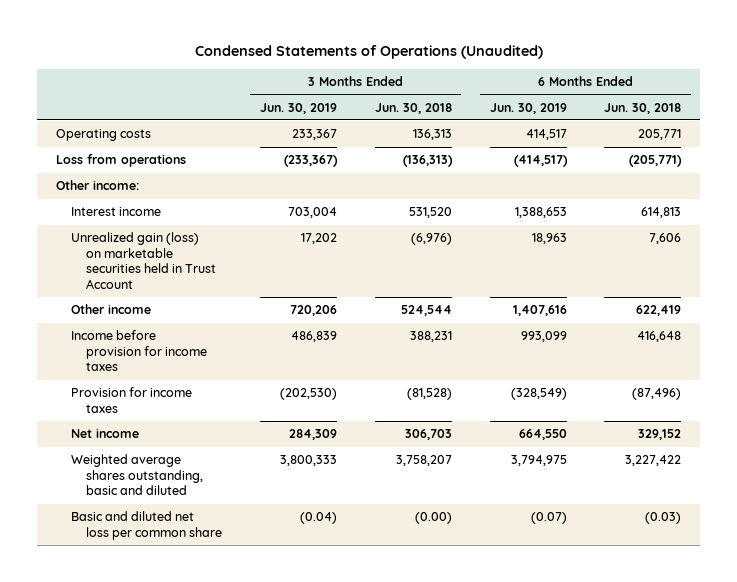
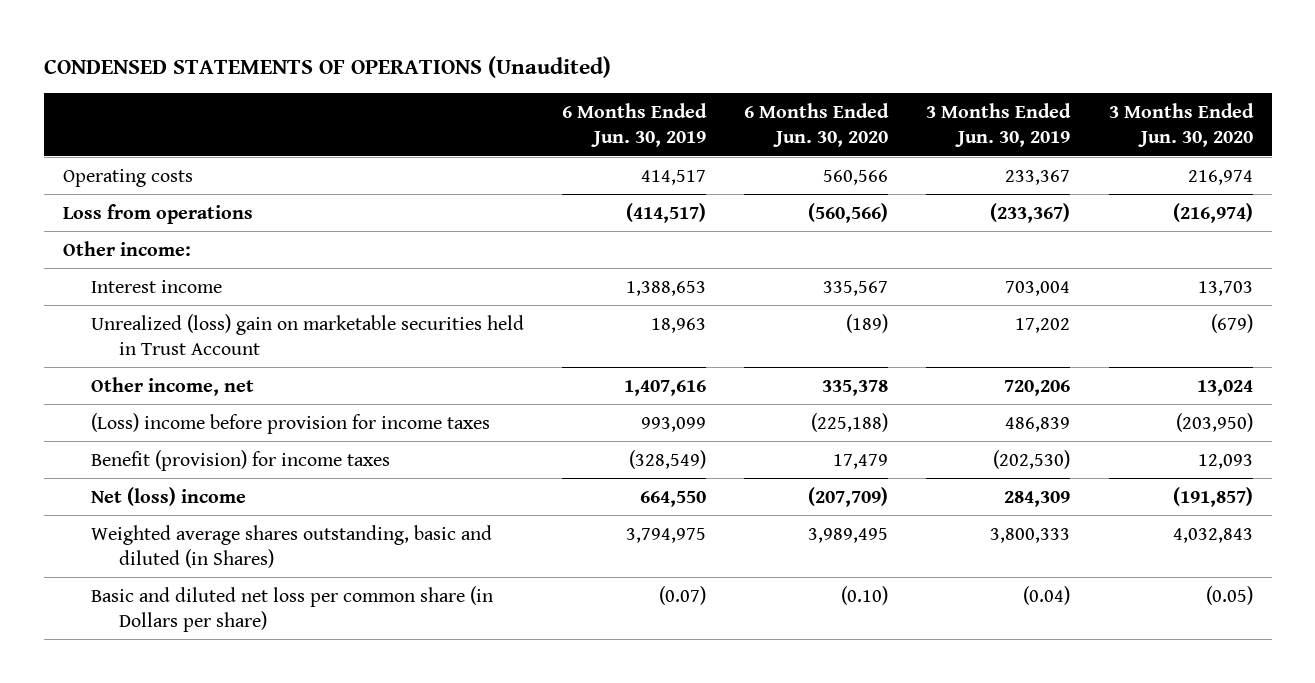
- Condensed Statements of Operations (Unaudited)
+ CONDENSED STATEMENTS OF OPERATIONS (Unaudited)
- | 3 Months Ended Jun. 30, 2019 | 3 Months Ended Jun. 30, 2018 | 6 Months Ended Jun. 30, 2019 | 6 Months Ended Jun. 30, 2018
+ | 6 Months Ended Jun. 30, 2019 | 6 Months Ended Jun. 30, 2020 | 3 Months Ended Jun. 30, 2019 | 3 Months Ended Jun. 30, 2020
- Unrealized gain (loss) on marketable securities held in Trust Account | 17,202 | (6,976) | 18,963 | 7,606
- Other income | 720,206 | 524,544 | 1,407,616 | 622,419
- Income before provision for income taxes | 486,839 | 388,231 | 993,099 | 416,648
- Provision for income taxes | (202,530) | (81,528) | (328,549) | (87,496)
- Net income | 284,309 | 306,703 | 664,550 | 329,152
- Weighted average shares outstanding, basic and diluted | 3,800,333 | 3,758,207 | 3,794,975 | 3,227,422
- Basic and diluted net loss per common share | (0.04) | (0.00) | (0.07) | (0.03)
+ Unrealized (loss) gain on marketable securities held in Trust Account | 18,963 | (189) | 17,202 | (679)
+ Other income, net | 1,407,616 | 335,378 | 720,206 | 13,024
+ (Loss) income before provision for income taxes | 993,099 | (225,188) | 486,839 | (203,950)
+ Benefit (provision) for income taxes | (328,549) | 17,479 | (202,530) | 12,093
+ Net (loss) income | 664,550 | (207,709) | 284,309 | (191,857)
+ Weighted average shares outstanding, basic and diluted (in Shares) | 3,794,975 | 3,989,495 | 3,800,333 | 4,032,843
+ Basic and diluted net loss per common share (in Dollars per share) | (0.07) | (0.10) | (0.04) | (0.05)

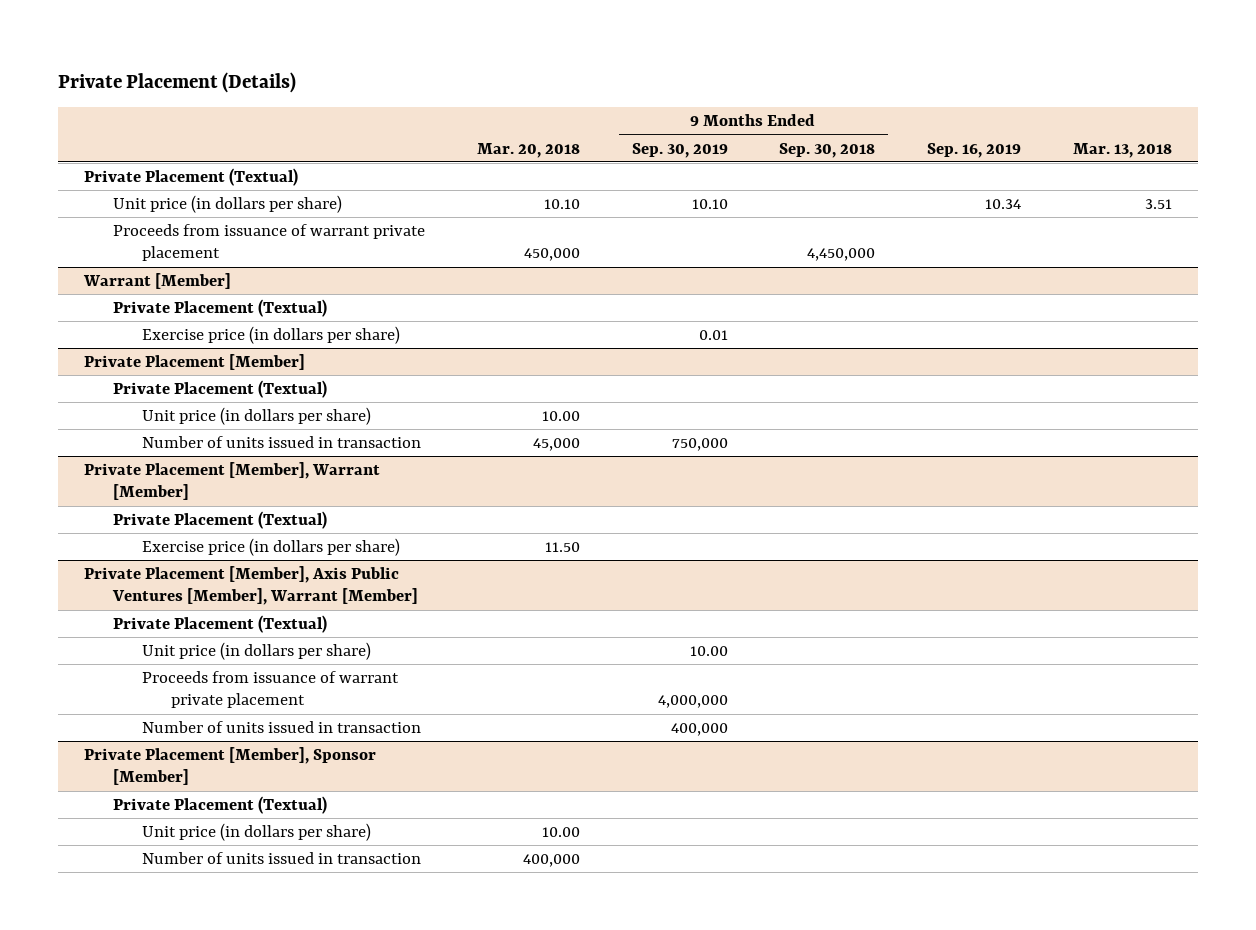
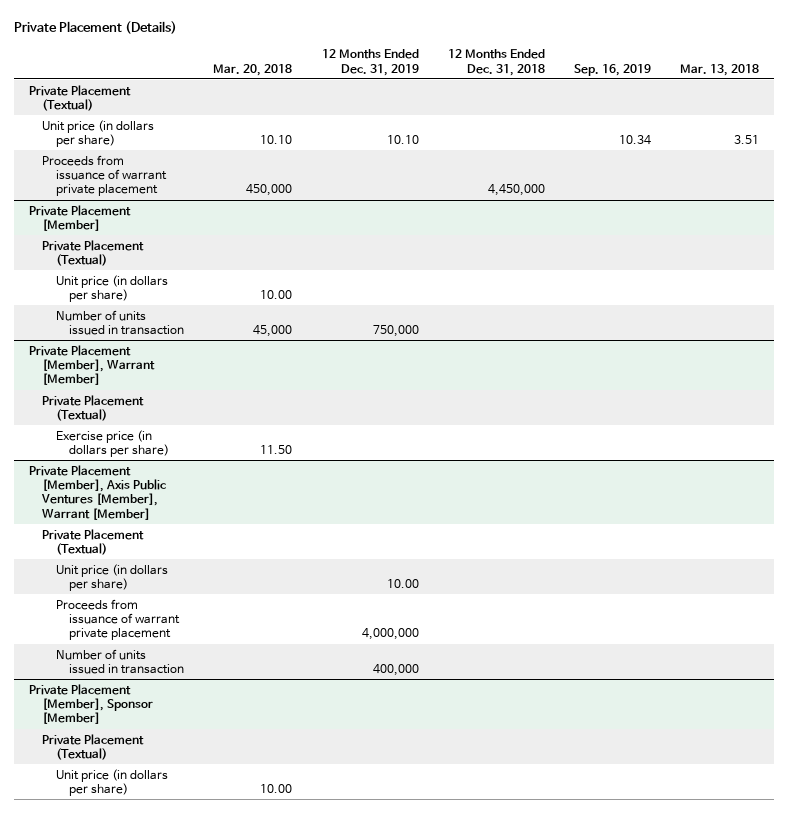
- | Mar. 20, 2018 | 9 Months Ended Sep. 30, 2019 | 9 Months Ended Sep. 30, 2018 | Sep. 16, 2019 | Mar. 13, 2018
+ | Mar. 20, 2018 | 12 Months Ended Dec. 31, 2019 | 12 Months Ended Dec. 31, 2018 | Sep. 16, 2019 | Mar. 13, 2018
- Warrant [Member]
- Private Placement (Textual)
- Exercise price (in dollars per share) | | 0.01 | | |
@ Private Placement [Member], Sponsor [Member]
- Number of units issued in transaction | 400,000 | | | |

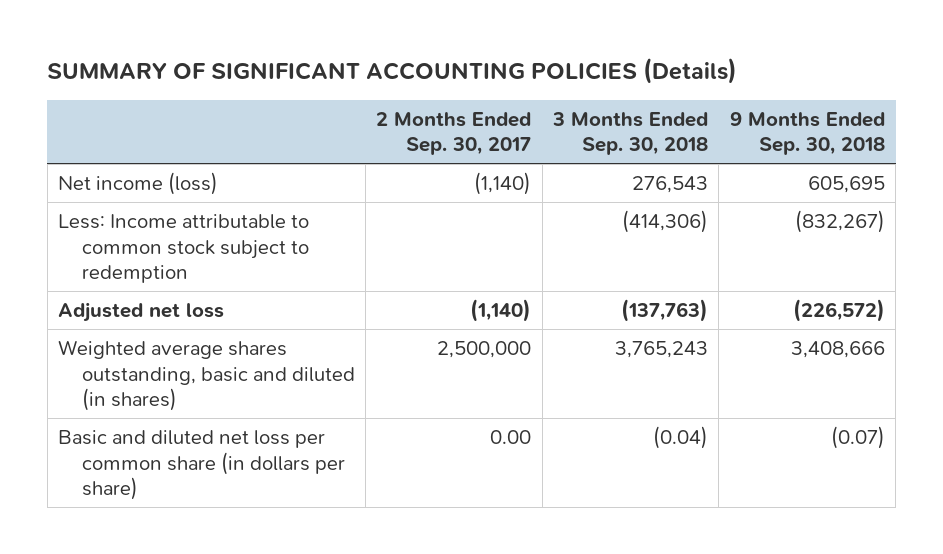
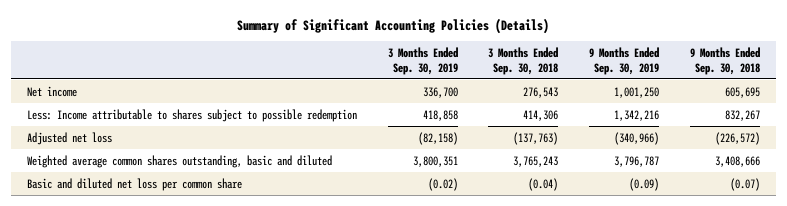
- SUMMARY OF SIGNIFICANT ACCOUNTING POLICIES (Details)
+ Summary of Significant Accounting Policies (Details)
- | 2 Months Ended Sep. 30, 2017 | 3 Months Ended Sep. 30, 2018 | 9 Months Ended Sep. 30, 2018
+ | 3 Months Ended Sep. 30, 2019 | 3 Months Ended Sep. 30, 2018 | 9 Months Ended Sep. 30, 2019 | 9 Months Ended Sep. 30, 2018
- Net income (loss) | (1,140) | 276,543 | 605,695
- Less: Income attributable to common stock subject to redemption | | (414,306) | (832,267)
+ Net income | 336,700 | 276,543 | 1,001,250 | 605,695
+ Less: Income attributable to shares subject to possible redemption | 418,858 | 414,306 | 1,342,216 | 832,267
- Weighted average shares outstanding, basic and diluted (in shares) | 2,500,000 | 3,765,243 | 3,408,666
- Basic and diluted net loss per common share (in dollars per share) | 0.00 | (0.04) | (0.07)
+ Weighted average common shares outstanding, basic and diluted | 3,800,351 | 3,765,243 | 3,796,787 | 3,408,666
+ Basic and diluted net loss per common share | (0.02) | (0.04) | (0.09) | (0.07)

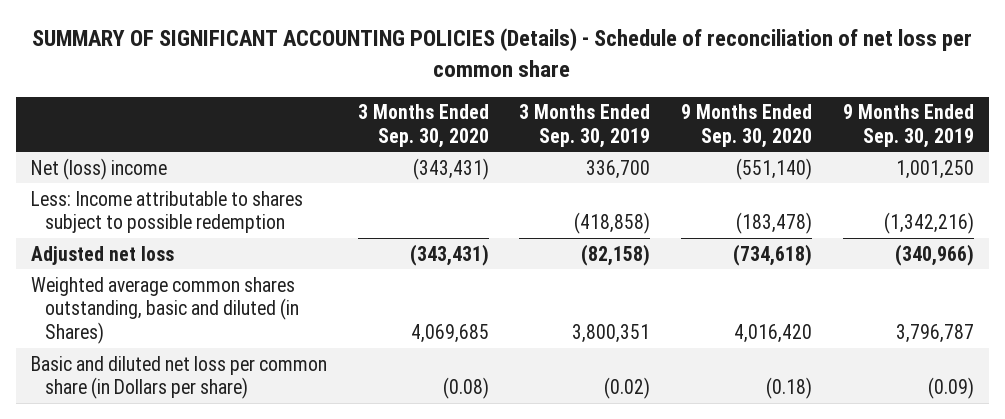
- Summary of Significant Accounting Policies (Details)
+ SUMMARY OF SIGNIFICANT ACCOUNTING POLICIES (Details) - Schedule of reconciliation of net loss per common share
- | 3 Months Ended Sep. 30, 2019 | 3 Months Ended Sep. 30, 2018 | 9 Months Ended Sep. 30, 2019 | 9 Months Ended Sep. 30, 2018
+ | 3 Months Ended Sep. 30, 2020 | 3 Months Ended Sep. 30, 2019 | 9 Months Ended Sep. 30, 2020 | 9 Months Ended Sep. 30, 2019
- Net income | 336,700 | 276,543 | 1,001,250 | 605,695
- Less: Income attributable to shares subject to possible redemption | 418,858 | 414,306 | 1,342,216 | 832,267
+ Net (loss) income | (343,431) | 336,700 | (551,140) | 1,001,250
+ Less: Income attributable to shares subject to possible redemption | | (418,858) | (183,478) | (1,342,216)
- Weighted average common shares outstanding, basic and diluted | 3,800,351 | 3,765,243 | 3,796,787 | 3,408,666
- Basic and diluted net loss per common share | (0.02) | (0.04) | (0.09) | (0.07)
+ Weighted average common shares outstanding, basic and diluted (in Shares) | 4,069,685 | 3,800,351 | 4,016,420 | 3,796,787
+ Basic and diluted net loss per common share (in Dollars per share) | (0.08) | (0.02) | (0.18) | (0.09)

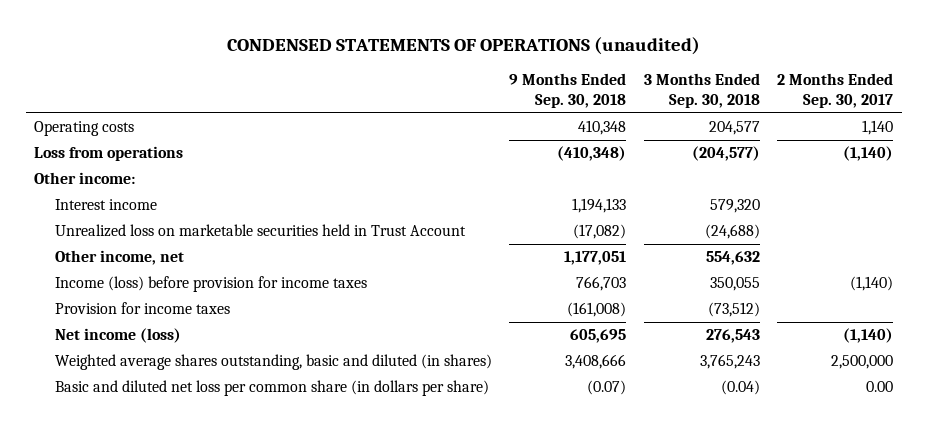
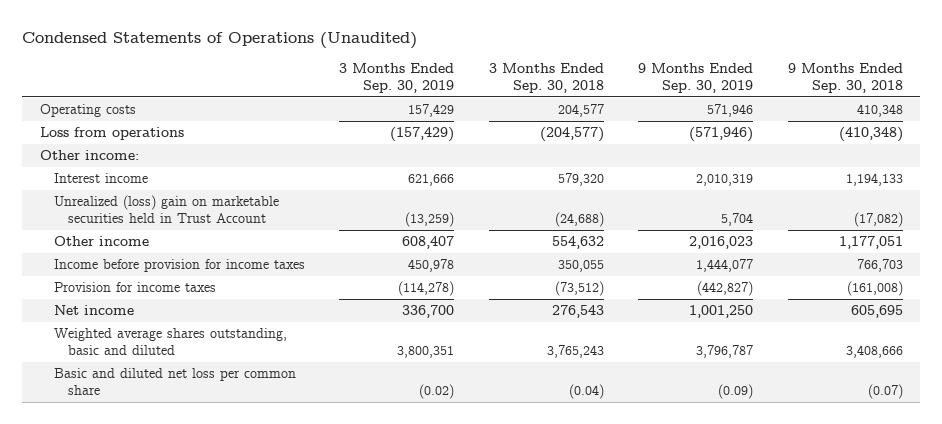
- CONDENSED STATEMENTS OF OPERATIONS (unaudited)
+ Condensed Statements of Operations (Unaudited)
- | 9 Months Ended Sep. 30, 2018 | 3 Months Ended Sep. 30, 2018 | 2 Months Ended Sep. 30, 2017
+ | 3 Months Ended Sep. 30, 2019 | 3 Months Ended Sep. 30, 2018 | 9 Months Ended Sep. 30, 2019 | 9 Months Ended Sep. 30, 2018
- Unrealized loss on marketable securities held in Trust Account | (17,082) | (24,688) |
- Other income, net | 1,177,051 | 554,632 |
- Income (loss) before provision for income taxes | 766,703 | 350,055 | (1,140)
+ Unrealized (loss) gain on marketable securities held in Trust Account | (13,259) | (24,688) | 5,704 | (17,082)
+ Other income | 608,407 | 554,632 | 2,016,023 | 1,177,051
+ Income before provision for income taxes | 450,978 | 350,055 | 1,444,077 | 766,703
- Net income (loss) | 605,695 | 276,543 | (1,140)
- Weighted average shares outstanding, basic and diluted (in shares) | 3,408,666 | 3,765,243 | 2,500,000
- Basic and diluted net loss per common share (in dollars per share) | (0.07) | (0.04) | 0.00
+ Net income | 336,700 | 276,543 | 1,001,250 | 605,695
+ Weighted average shares outstanding, basic and diluted | 3,800,351 | 3,765,243 | 3,796,787 | 3,408,666
+ Basic and diluted net loss per common share | (0.02) | (0.04) | (0.09) | (0.07)

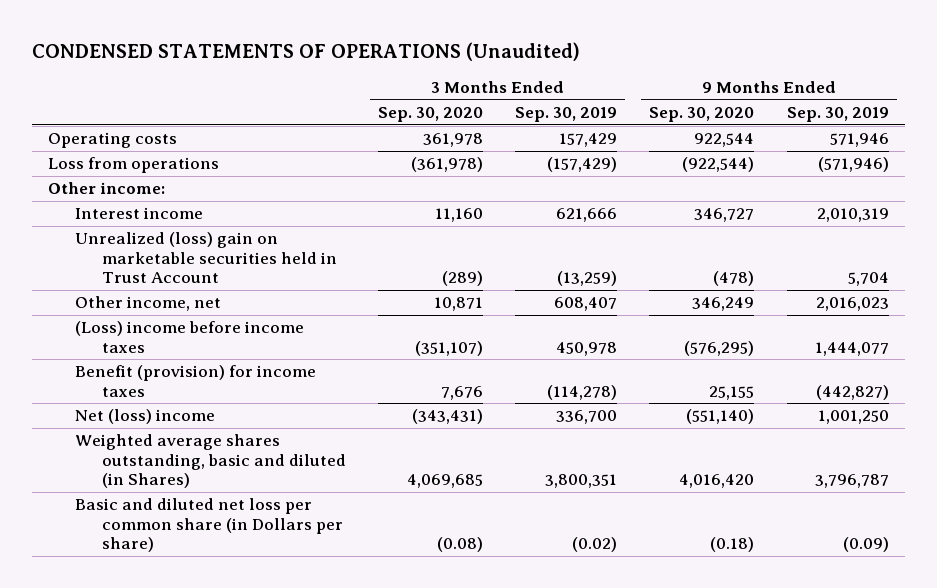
- Condensed Statements of Operations (Unaudited)
+ CONDENSED STATEMENTS OF OPERATIONS (Unaudited)
- | 3 Months Ended Sep. 30, 2019 | 3 Months Ended Sep. 30, 2018 | 9 Months Ended Sep. 30, 2019 | 9 Months Ended Sep. 30, 2018
+ | 3 Months Ended Sep. 30, 2020 | 3 Months Ended Sep. 30, 2019 | 9 Months Ended Sep. 30, 2020 | 9 Months Ended Sep. 30, 2019
- Other income | 608,407 | 554,632 | 2,016,023 | 1,177,051
- Income before provision for income taxes | 450,978 | 350,055 | 1,444,077 | 766,703
- Provision for income taxes | (114,278) | (73,512) | (442,827) | (161,008)
- Net income | 336,700 | 276,543 | 1,001,250 | 605,695
- Weighted average shares outstanding, basic and diluted | 3,800,351 | 3,765,243 | 3,796,787 | 3,408,666
- Basic and diluted net loss per common share | (0.02) | (0.04) | (0.09) | (0.07)
+ Other income, net | 10,871 | 608,407 | 346,249 | 2,016,023
+ (Loss) income before income taxes | (351,107) | 450,978 | (576,295) | 1,444,077
+ Benefit (provision) for income taxes | 7,676 | (114,278) | 25,155 | (442,827)
+ Net (loss) income | (343,431) | 336,700 | (551,140) | 1,001,250
+ Weighted average shares outstanding, basic and diluted (in Shares) | 4,069,685 | 3,800,351 | 4,016,420 | 3,796,787
+ Basic and diluted net loss per common share (in Dollars per share) | (0.08) | (0.02) | (0.18) | (0.09)

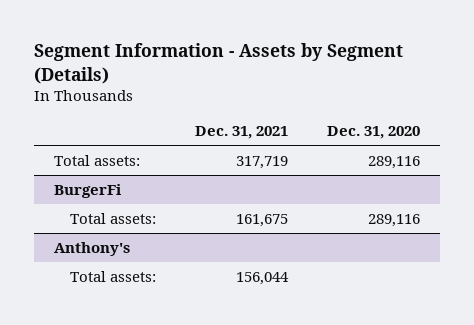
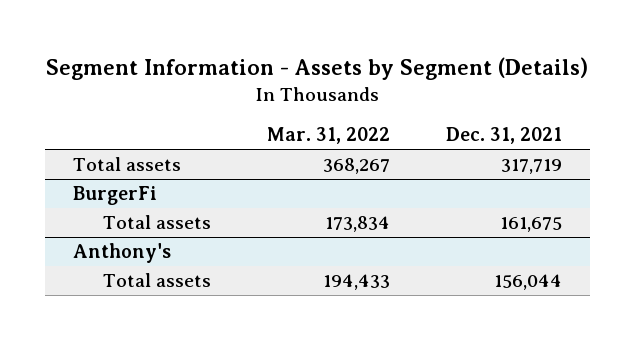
- | Dec. 31, 2021 | Dec. 31, 2020
+ | Mar. 31, 2022 | Dec. 31, 2021
- Total assets: | 317,719 | 289,116
+ Total assets | 368,267 | 317,719
@ BurgerFi
- Total assets: | 161,675 | 289,116
+ Total assets | 173,834 | 161,675
@ Anthony's
- Total assets: | 156,044 |
+ Total assets | 194,433 | 156,044

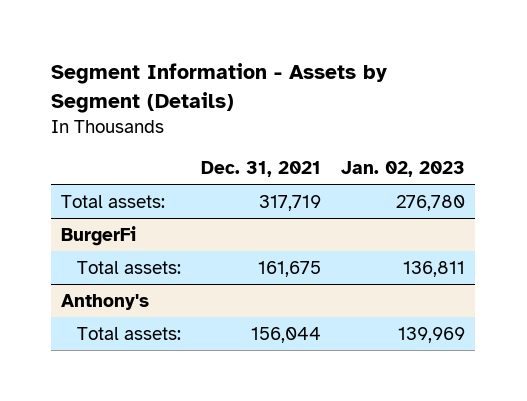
- | Mar. 31, 2022 | Dec. 31, 2021
+ | Dec. 31, 2021 | Jan. 02, 2023
- Total assets | 368,267 | 317,719
+ Total assets: | 317,719 | 276,780
@ BurgerFi
- Total assets | 173,834 | 161,675
+ Total assets: | 161,675 | 136,811
@ Anthony's
- Total assets | 194,433 | 156,044
+ Total assets: | 156,044 | 139,969

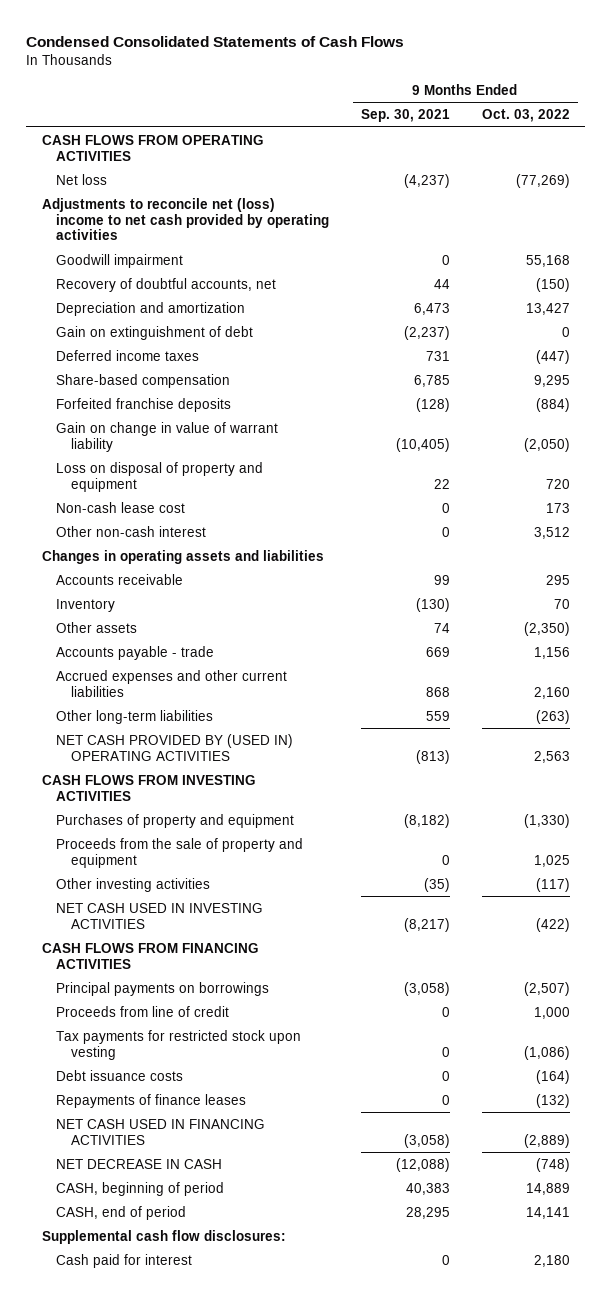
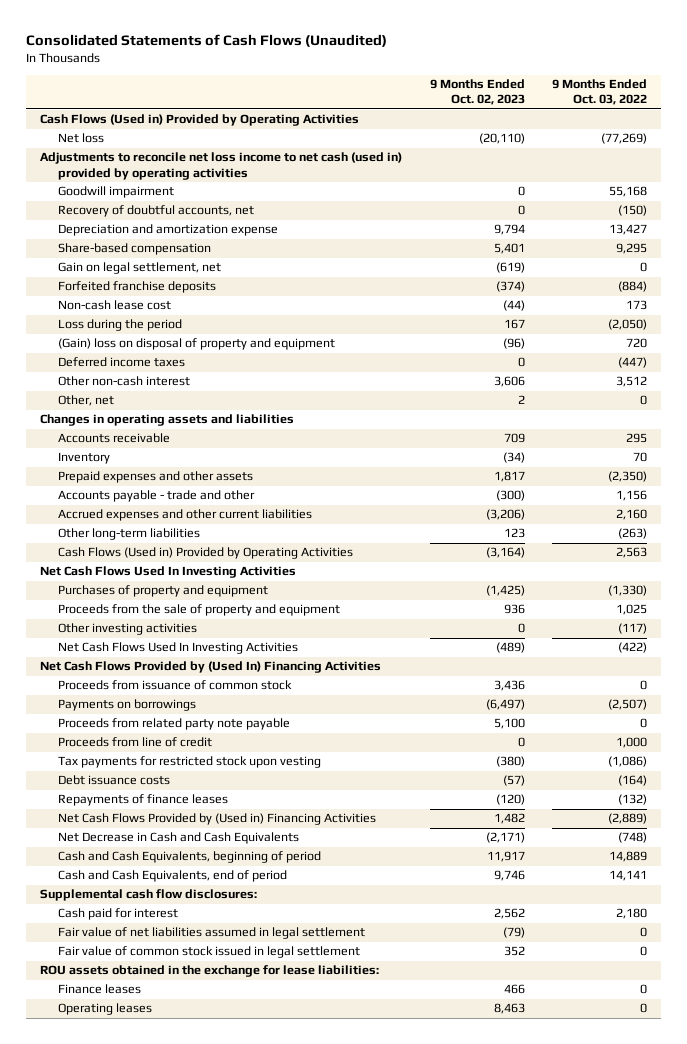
- Condensed Consolidated Statements of Cash Flows
+ Consolidated Statements of Cash Flows (Unaudited)
- | 9 Months Ended Sep. 30, 2021 | 9 Months Ended Oct. 03, 2022
+ | 9 Months Ended Oct. 02, 2023 | 9 Months Ended Oct. 03, 2022
- CASH FLOWS FROM OPERATING ACTIVITIES
+ Cash Flows (Used in) Provided by Operating Activities
- Adjustments to reconcile net (loss) income to net cash provided by operating activities
+ Adjustments to reconcile net loss income to net cash (used in) provided by operating activities
- Depreciation and amortization | 6,473 | 13,427
- Gain on extinguishment of debt | (2,237) | 0
+ Depreciation and amortization expense | 9,794 | 13,427
+ Gain on legal settlement, net | (619) | 0
- Gain on change in value of warrant liability | (10,405) | (2,050)
- Loss on disposal of property and equipment | 22 | 720
+ Loss during the period | 167 | (2,050)
+ (Gain) loss on disposal of property and equipment | (96) | 720
moved down: Deferred income taxes | 0 | (447)
+ Other, net | 2 | 0
- Other assets | 74 | (2,350)
- Accounts payable - trade | 669 | 1,156
+ Prepaid expenses and other assets | 1,817 | (2,350)
+ Accounts payable - trade and other | (300) | 1,156
- NET CASH PROVIDED BY (USED IN) OPERATING ACTIVITIES | (813) | 2,563
- CASH FLOWS FROM INVESTING ACTIVITIES
+ Cash Flows (Used in) Provided by Operating Activities | (3,164) | 2,563
+ Net Cash Flows Used In Investing Activities
- NET CASH USED IN INVESTING ACTIVITIES | (8,217) | (422)
- CASH FLOWS FROM FINANCING ACTIVITIES
- Principal payments on borrowings | (3,058) | (2,507)
+ Net Cash Flows Used In Investing Activities | (489) | (422)
+ Net Cash Flows Provided by (Used In) Financing Activities
+ Proceeds from issuance of common stock | 3,436 | 0
+ Payments on borrowings | (6,497) | (2,507)
+ Proceeds from related party note payable | 5,100 | 0
- NET CASH USED IN FINANCING ACTIVITIES | (3,058) | (2,889)
- NET DECREASE IN CASH | (12,088) | (748)
- CASH, beginning of period | 40,383 | 14,889
- CASH, end of period | 28,295 | 14,141
+ Net Cash Flows Provided by (Used in) Financing Activities | 1,482 | (2,889)
+ Net Decrease in Cash and Cash Equivalents | (2,171) | (748)
+ Cash and Cash Equivalents, beginning of period | 11,917 | 14,889
+ Cash and Cash Equivalents, end of period | 9,746 | 14,141
+ Fair value of net liabilities assumed in legal settlement | (79) | 0
+ Fair value of common stock issued in legal settlement | 352 | 0
+ ROU assets obtained in the exchange for lease liabilities:
+ Finance leases | 466 | 0
+ Operating leases | 8,463 | 0

